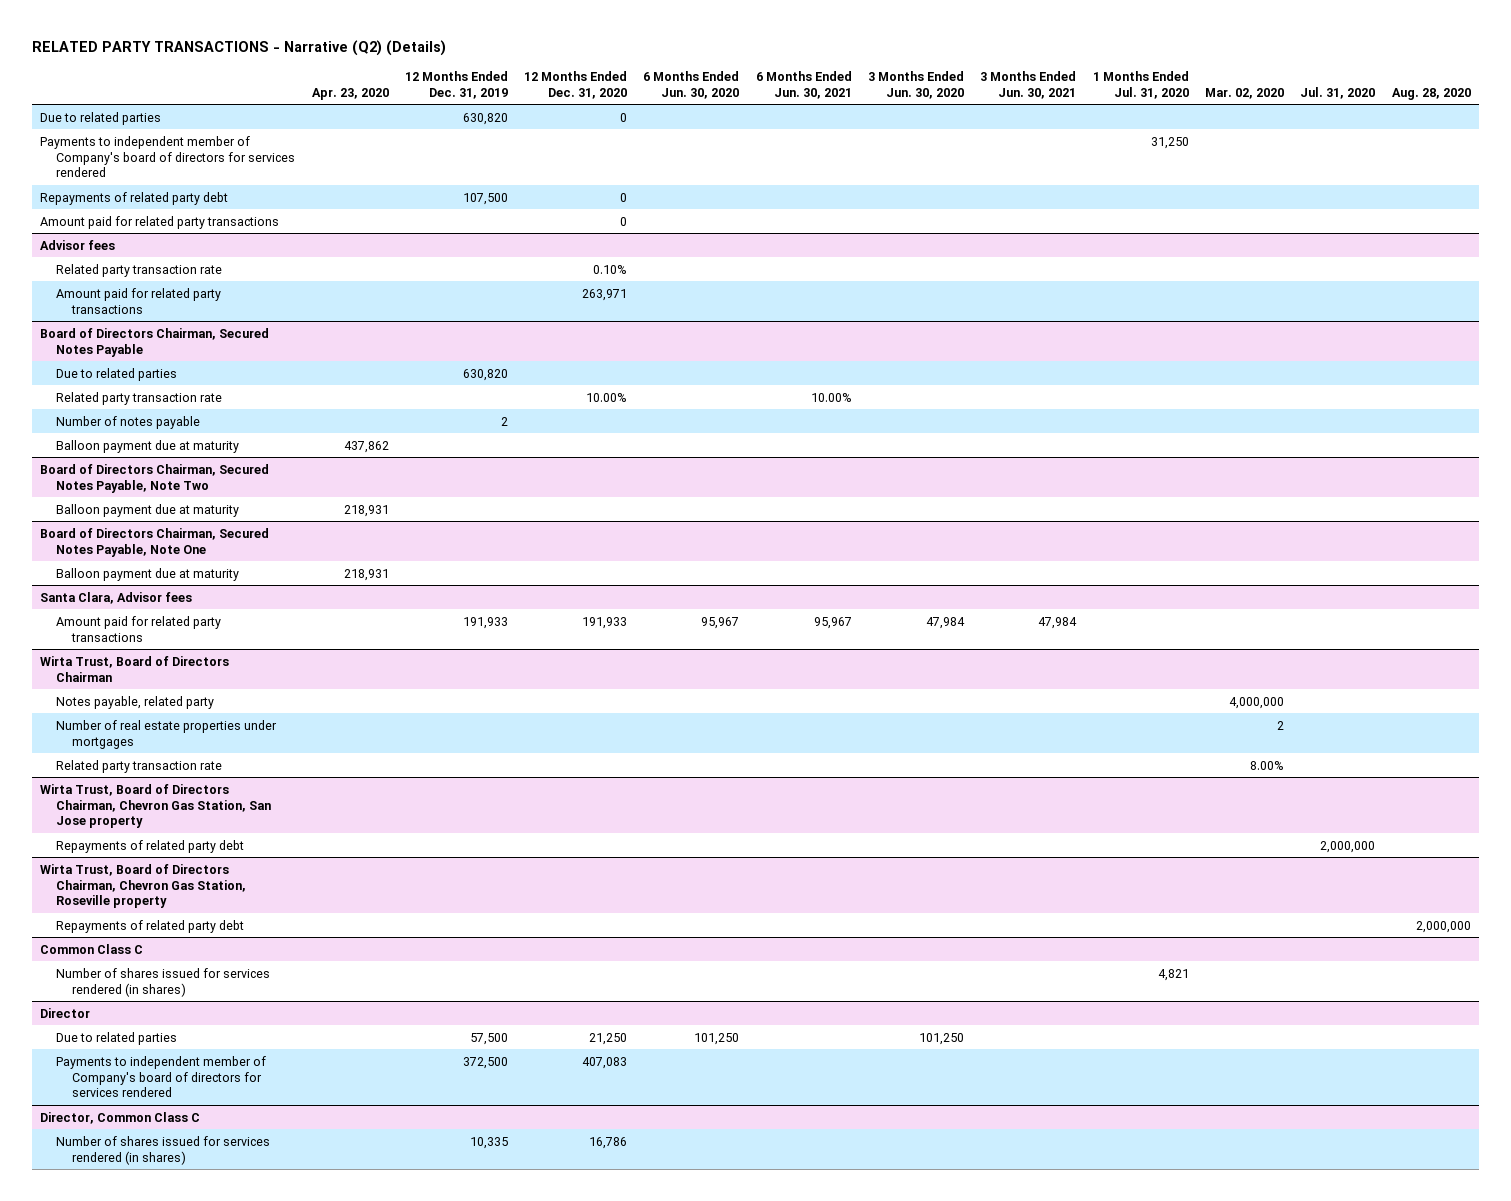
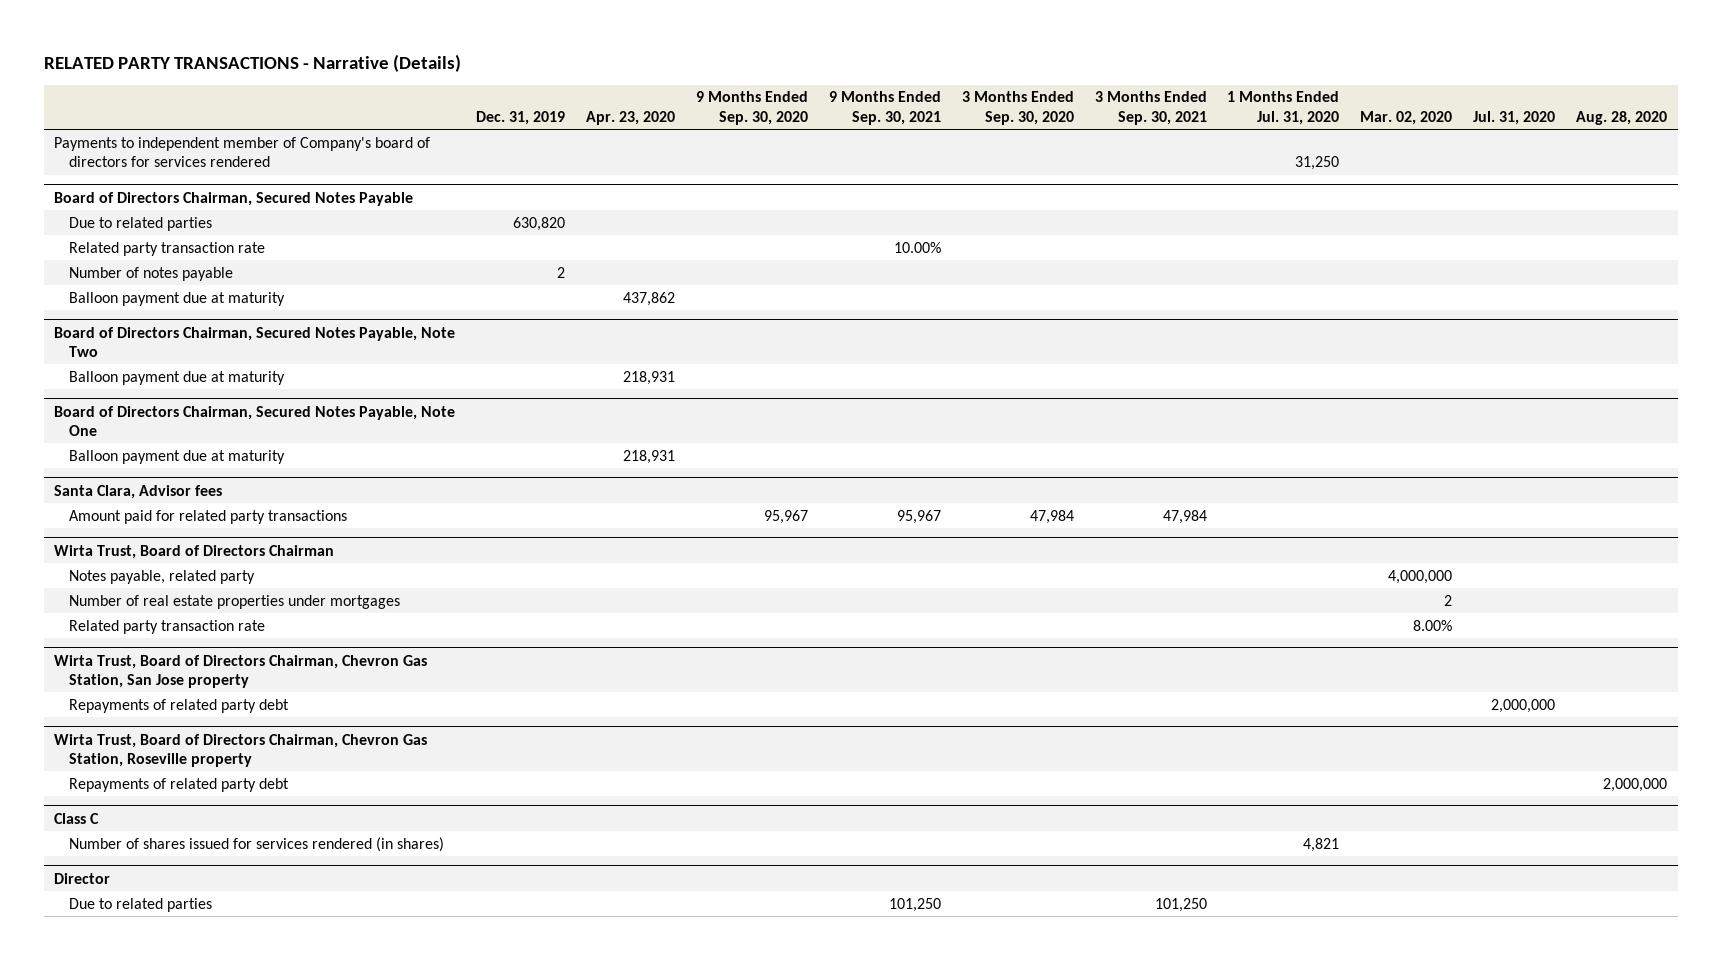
- RELATED PARTY TRANSACTIONS - Narrative (Q2) (Details)
+ RELATED PARTY TRANSACTIONS - Narrative (Details)
- | Apr. 23, 2020 | 12 Months Ended Dec. 31, 2019 | 12 Months Ended Dec. 31, 2020 | 6 Months Ended Jun. 30, 2020 | 6 Months Ended Jun. 30, 2021 | 3 Months Ended Jun. 30, 2020 | 3 Months Ended Jun. 30, 2021 | 1 Months Ended Jul. 31, 2020 | Mar. 02, 2020 | Jul. 31, 2020 | Aug. 28, 2020
+ | Dec. 31, 2019 | Apr. 23, 2020 | 9 Months Ended Sep. 30, 2020 | 9 Months Ended Sep. 30, 2021 | 3 Months Ended Sep. 30, 2020 | 3 Months Ended Sep. 30, 2021 | 1 Months Ended Jul. 31, 2020 | Mar. 02, 2020 | Jul. 31, 2020 | Aug. 28, 2020
- Due to related parties | | 630,820 | 0 | | | | | | | |
- Repayments of related party debt | | 107,500 | 0 | | | | | | | |
- Amount paid for related party transactions | | | 0 | | | | | | | |
- Advisor fees
- Related party transaction rate | | | 0.10% | | | | | | | |
- Amount paid for related party transactions | | | 263,971 | | | | | | | |
- Common Class C
+ Class C
@ Director
- Payments to independent member of Company's board of directors for services rendered | | 372,500 | 407,083 | | | | | | | |
- Director, Common Class C
- Number of shares issued for services rendered (in shares) | | 10,335 | 16,786 | | | | | | | |

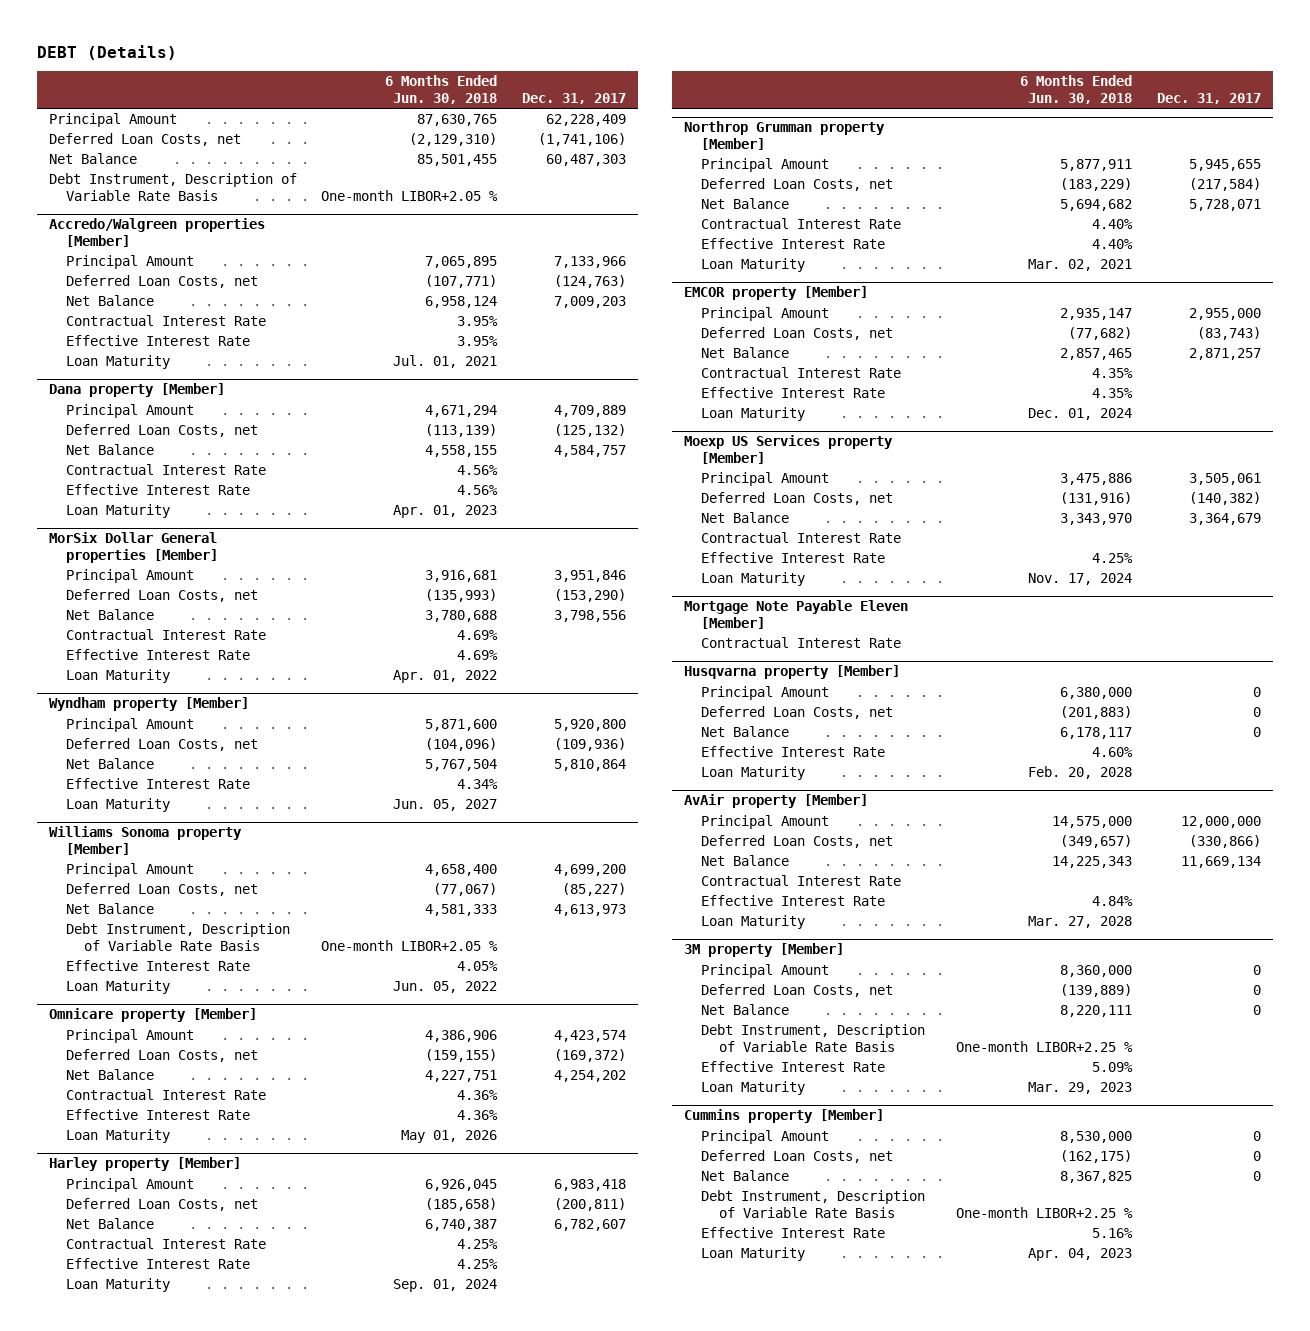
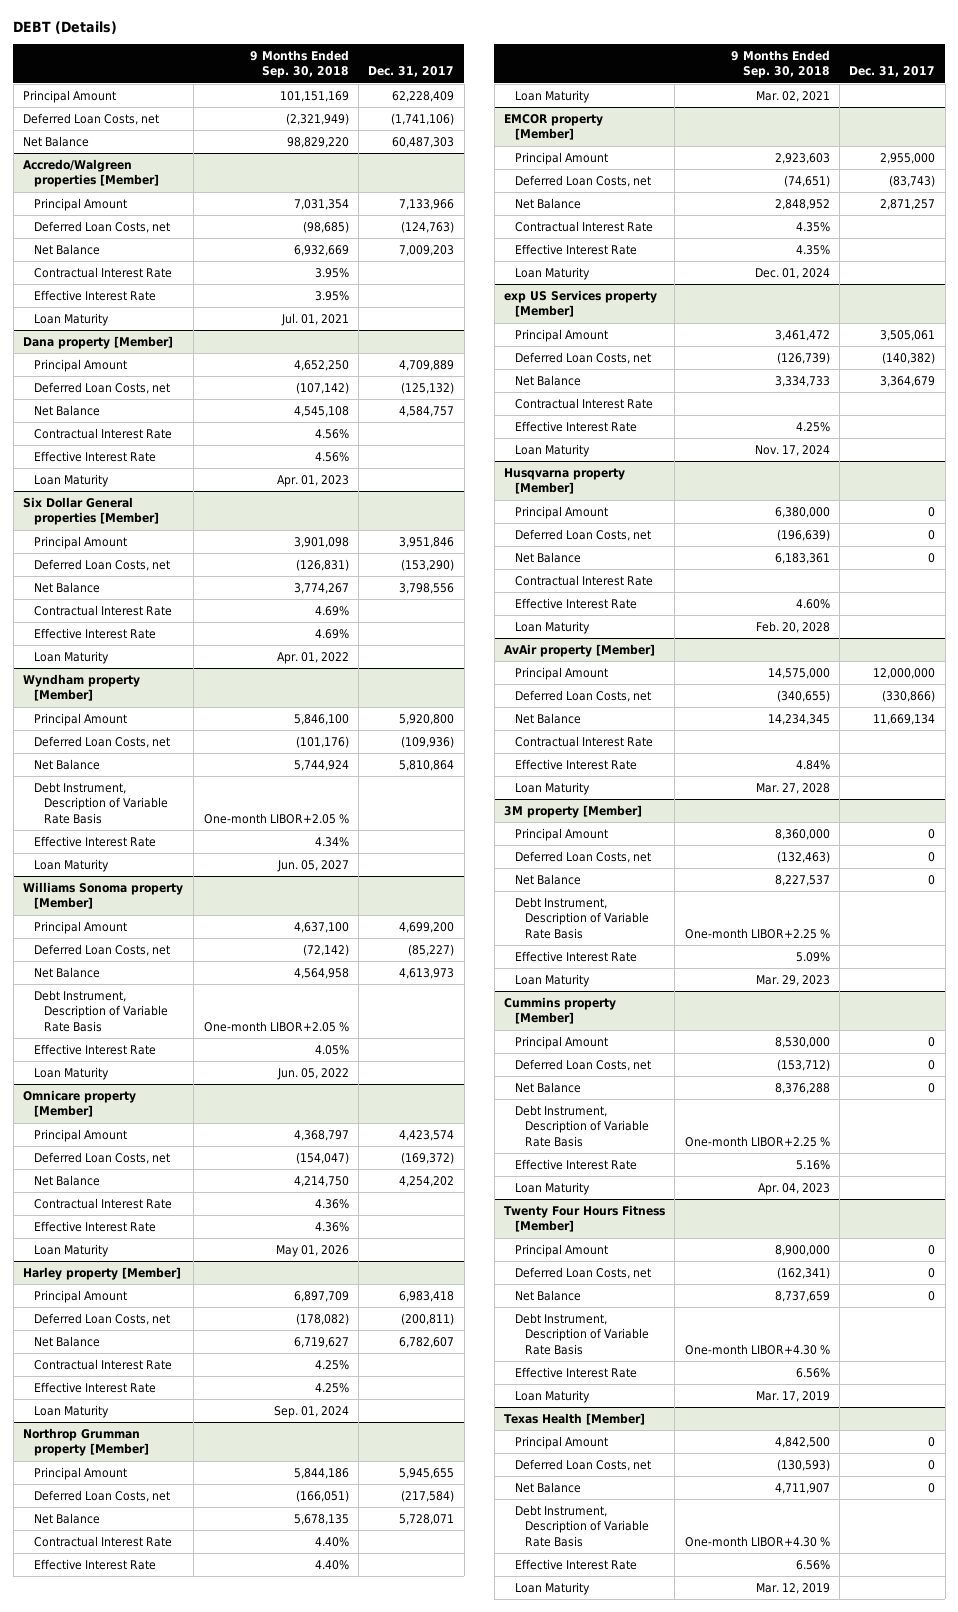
- | 6 Months Ended Jun. 30, 2018 | Dec. 31, 2017
+ | 9 Months Ended Sep. 30, 2018 | Dec. 31, 2017
- Debt Instrument, Description of Variable Rate Basis | One-month LIBOR+2.05 % |
- MorSix Dollar General properties [Member]
+ Six Dollar General properties [Member]
@ Wyndham property [Member]
+ Debt Instrument, Description of Variable Rate Basis | One-month LIBOR+2.05 % |
- Moexp US Services property [Member]
+ exp US Services property [Member]
- Mortgage Note Payable Eleven [Member]
- Contractual Interest Rate
@ Husqvarna property [Member]
+ Contractual Interest Rate
+ Twenty Four Hours Fitness [Member]
+ Principal Amount | 8,900,000 | 0
+ Deferred Loan Costs, net | (162,341) | 0
+ Net Balance | 8,737,659 | 0
+ Debt Instrument, Description of Variable Rate Basis | One-month LIBOR+4.30 % |
+ Effective Interest Rate | 6.56% |
+ Loan Maturity | Mar. 17, 2019 |
+ Texas Health [Member]
+ Principal Amount | 4,842,500 | 0
+ Deferred Loan Costs, net | (130,593) | 0
+ Net Balance | 4,711,907 | 0
+ Debt Instrument, Description of Variable Rate Basis | One-month LIBOR+4.30 % |
+ Effective Interest Rate | 6.56% |
+ Loan Maturity | Mar. 12, 2019 |

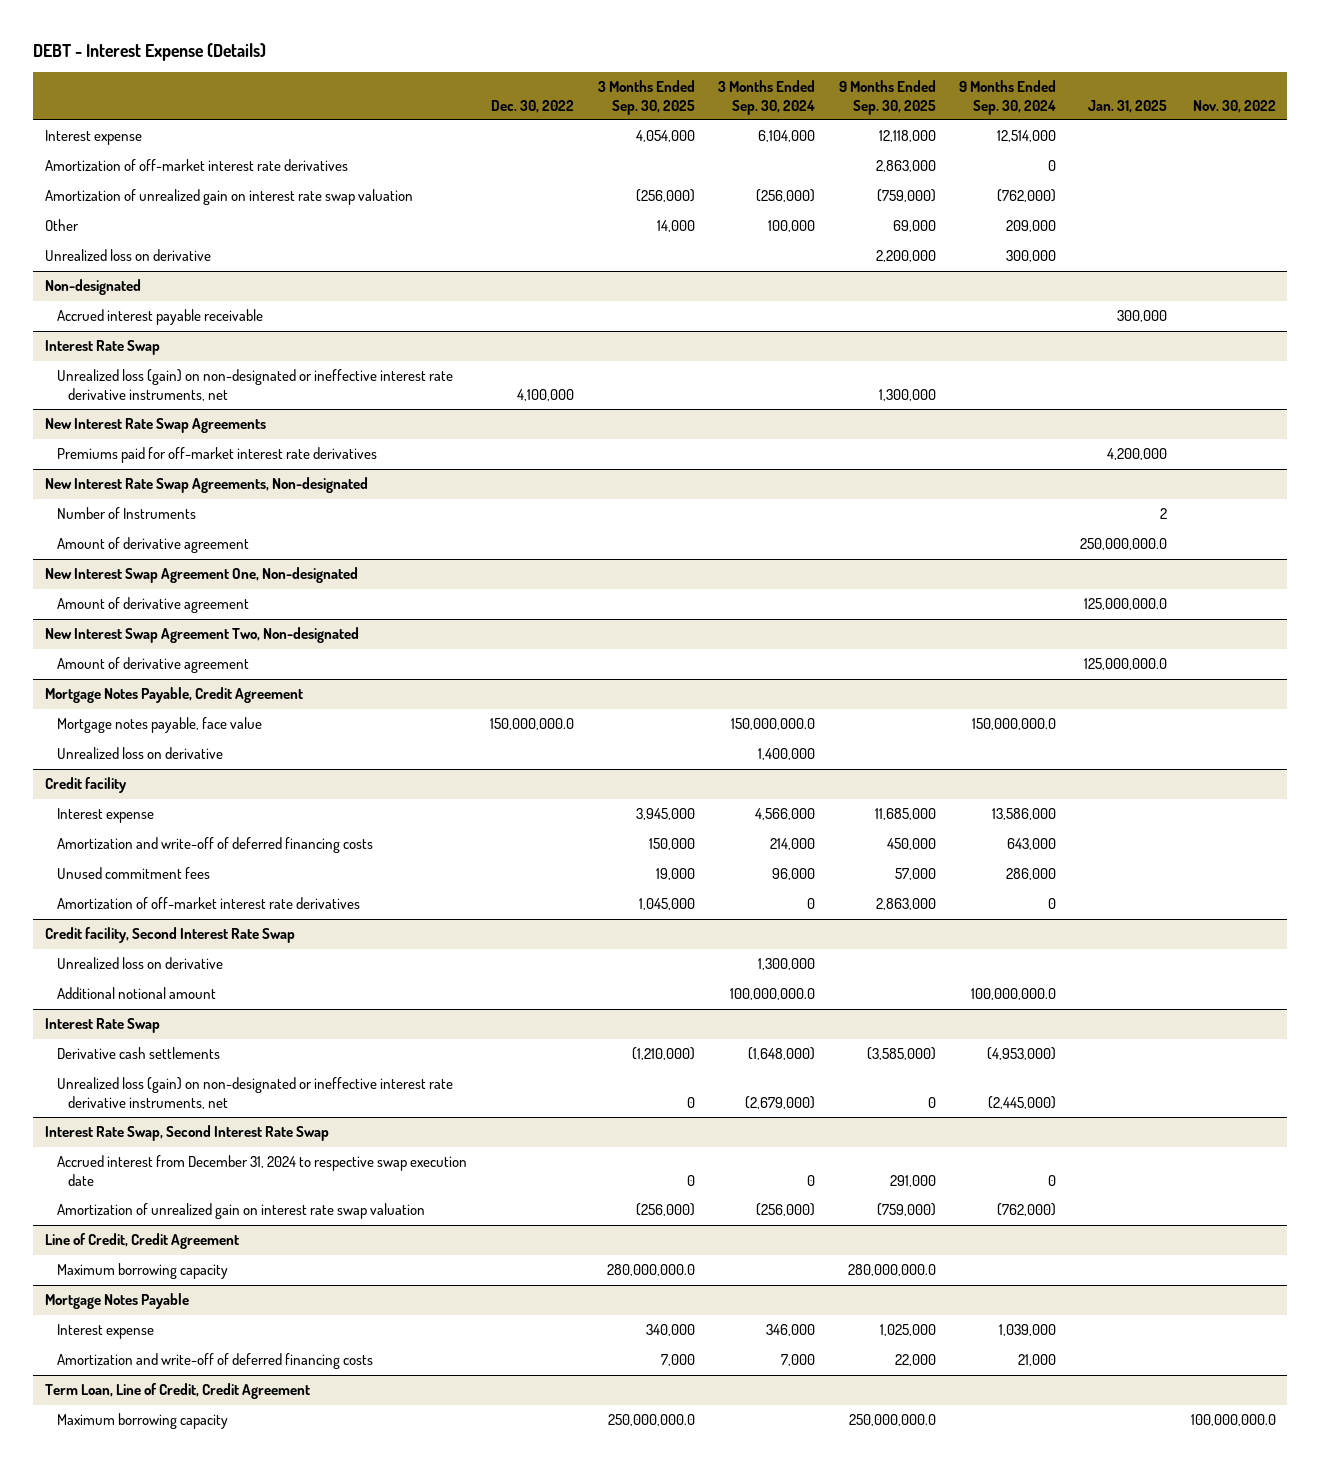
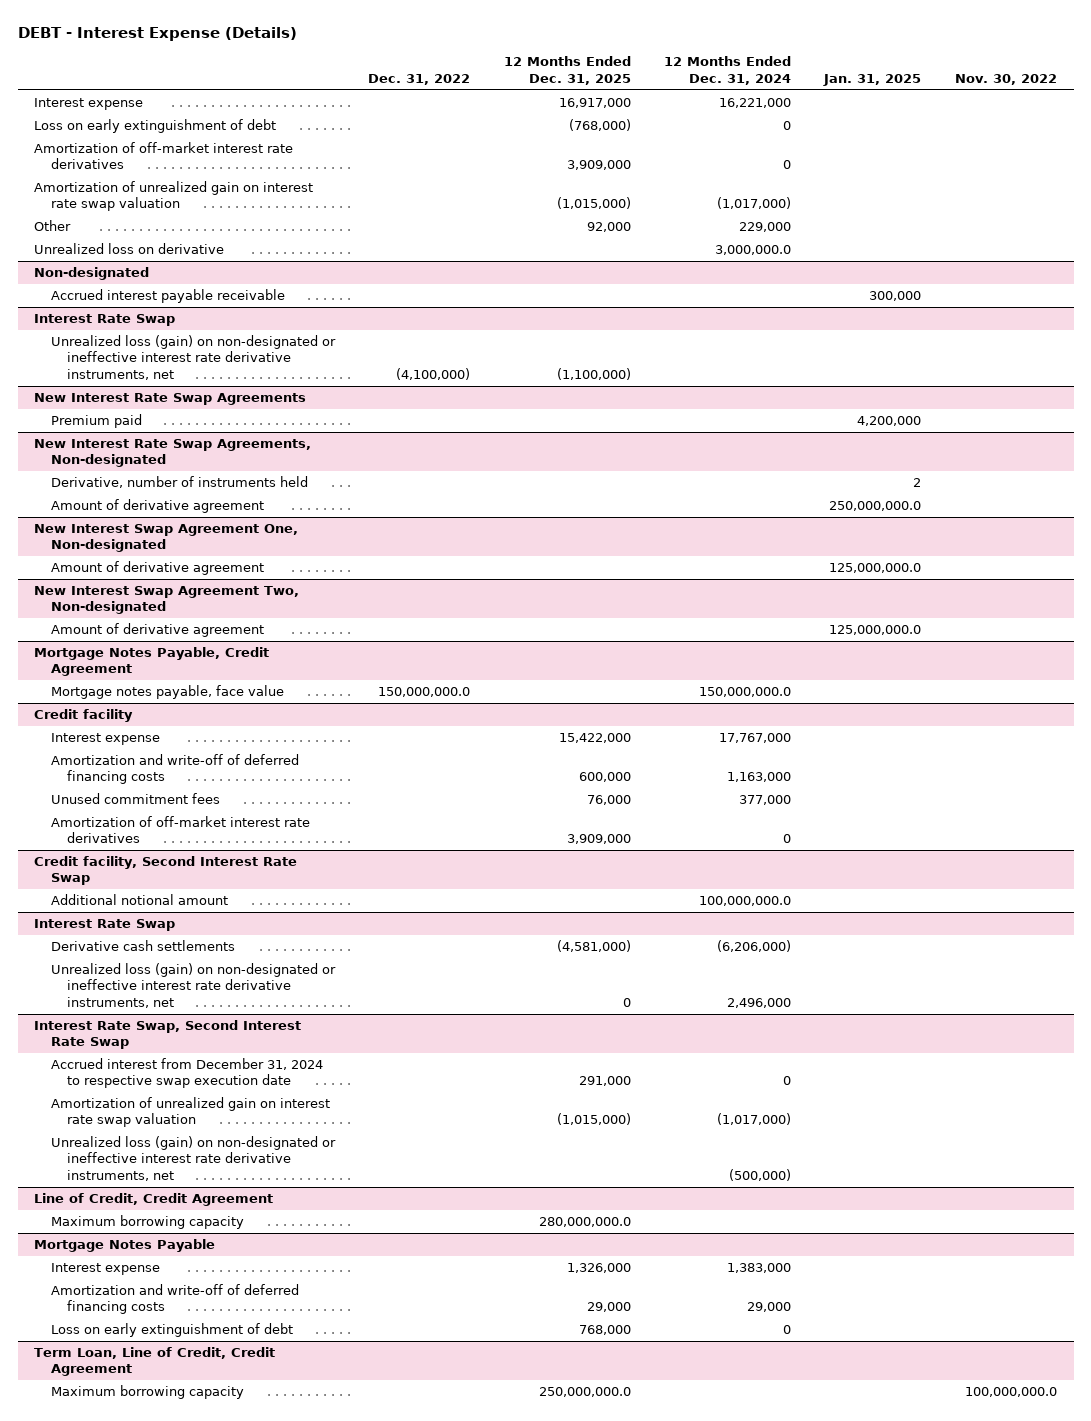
- | Dec. 30, 2022 | 3 Months Ended Sep. 30, 2025 | 3 Months Ended Sep. 30, 2024 | 9 Months Ended Sep. 30, 2025 | 9 Months Ended Sep. 30, 2024 | Jan. 31, 2025 | Nov. 30, 2022
+ | Dec. 31, 2022 | 12 Months Ended Dec. 31, 2025 | 12 Months Ended Dec. 31, 2024 | Jan. 31, 2025 | Nov. 30, 2022
+ Loss on early extinguishment of debt | | (768,000) | 0 | |
@ New Interest Rate Swap Agreements
- Premiums paid for off-market interest rate derivatives | | | | | | 4,200,000 |
+ Premium paid | | | | 4,200,000 |
@ New Interest Rate Swap Agreements, Non-designated
- Number of Instruments | | | | | | 2 |
+ Derivative, number of instruments held | | | | 2 |
@ Mortgage Notes Payable, Credit Agreement
- Unrealized loss on derivative | | | 1,400,000 | | | |
@ Credit facility, Second Interest Rate Swap
- Unrealized loss on derivative | | | 1,300,000 | | | |
@ Interest Rate Swap, Second Interest Rate Swap
+ Unrealized loss (gain) on non-designated or ineffective interest rate derivative instruments, net | | | (500,000) | |
@ Mortgage Notes Payable
+ Loss on early extinguishment of debt | | 768,000 | 0 | |

